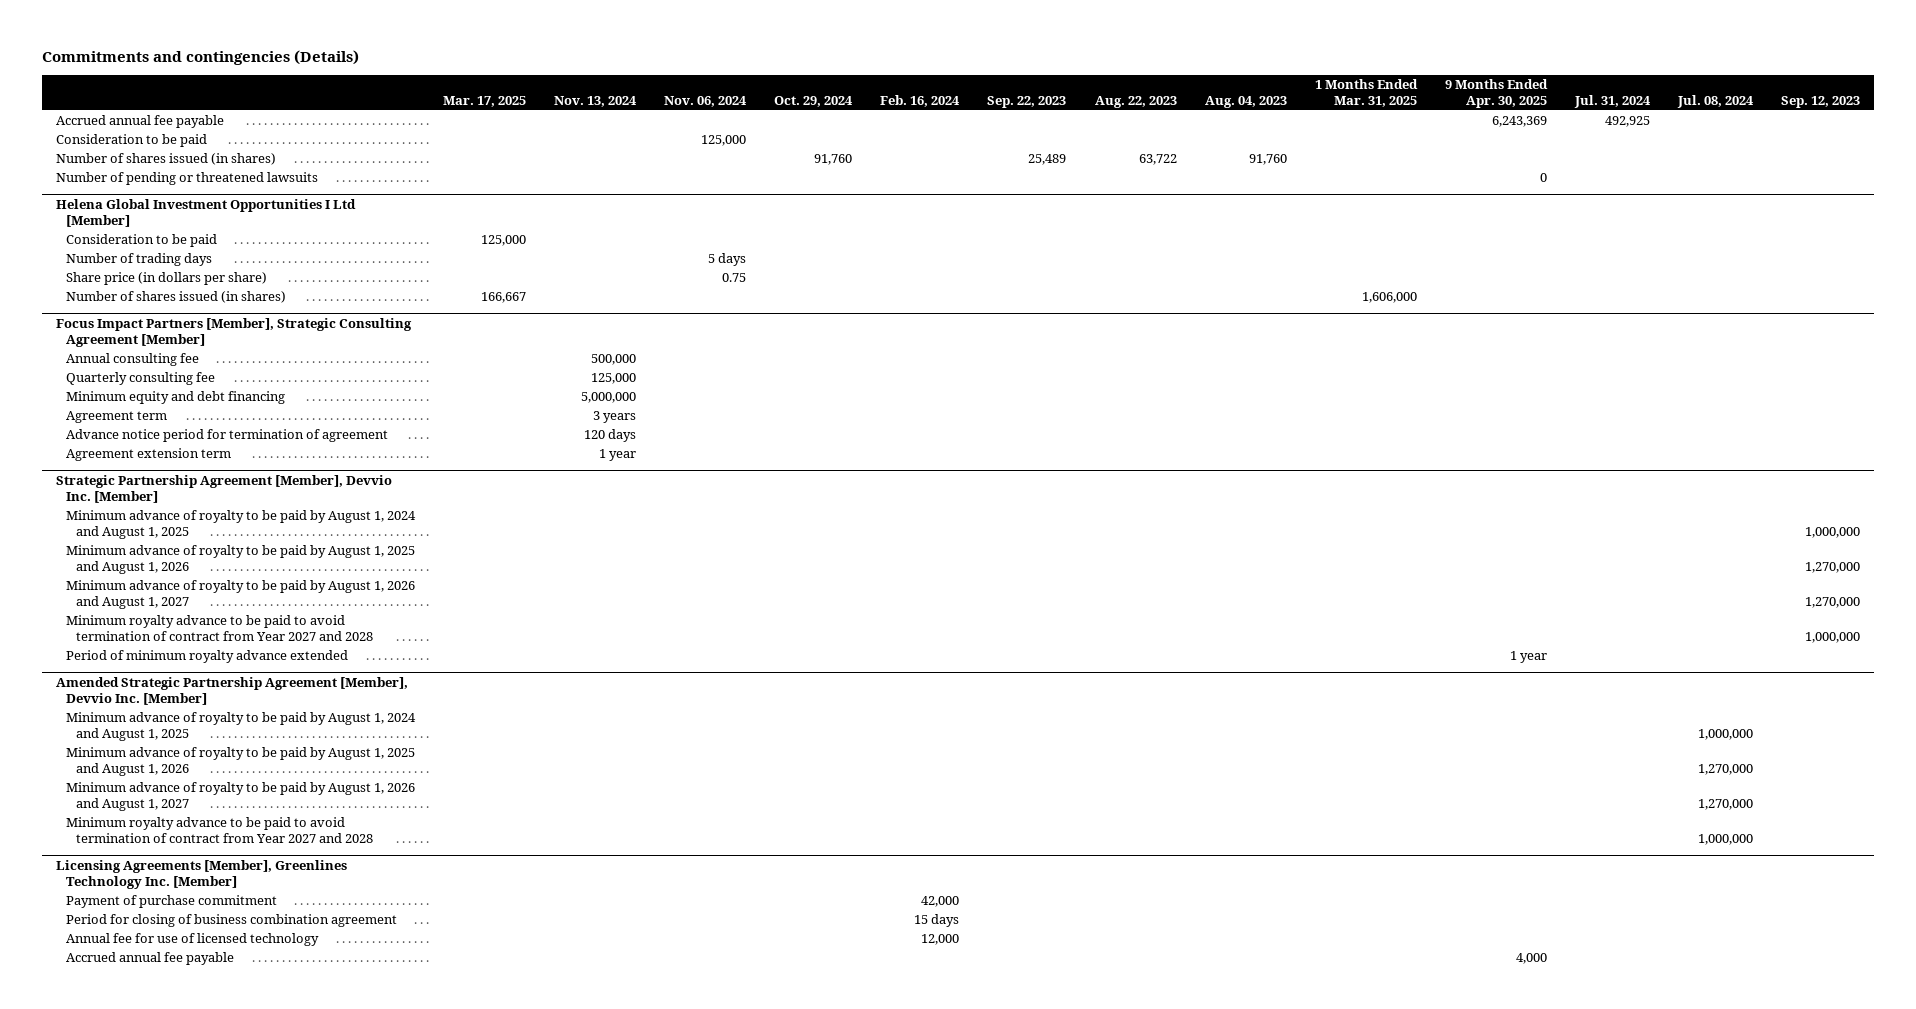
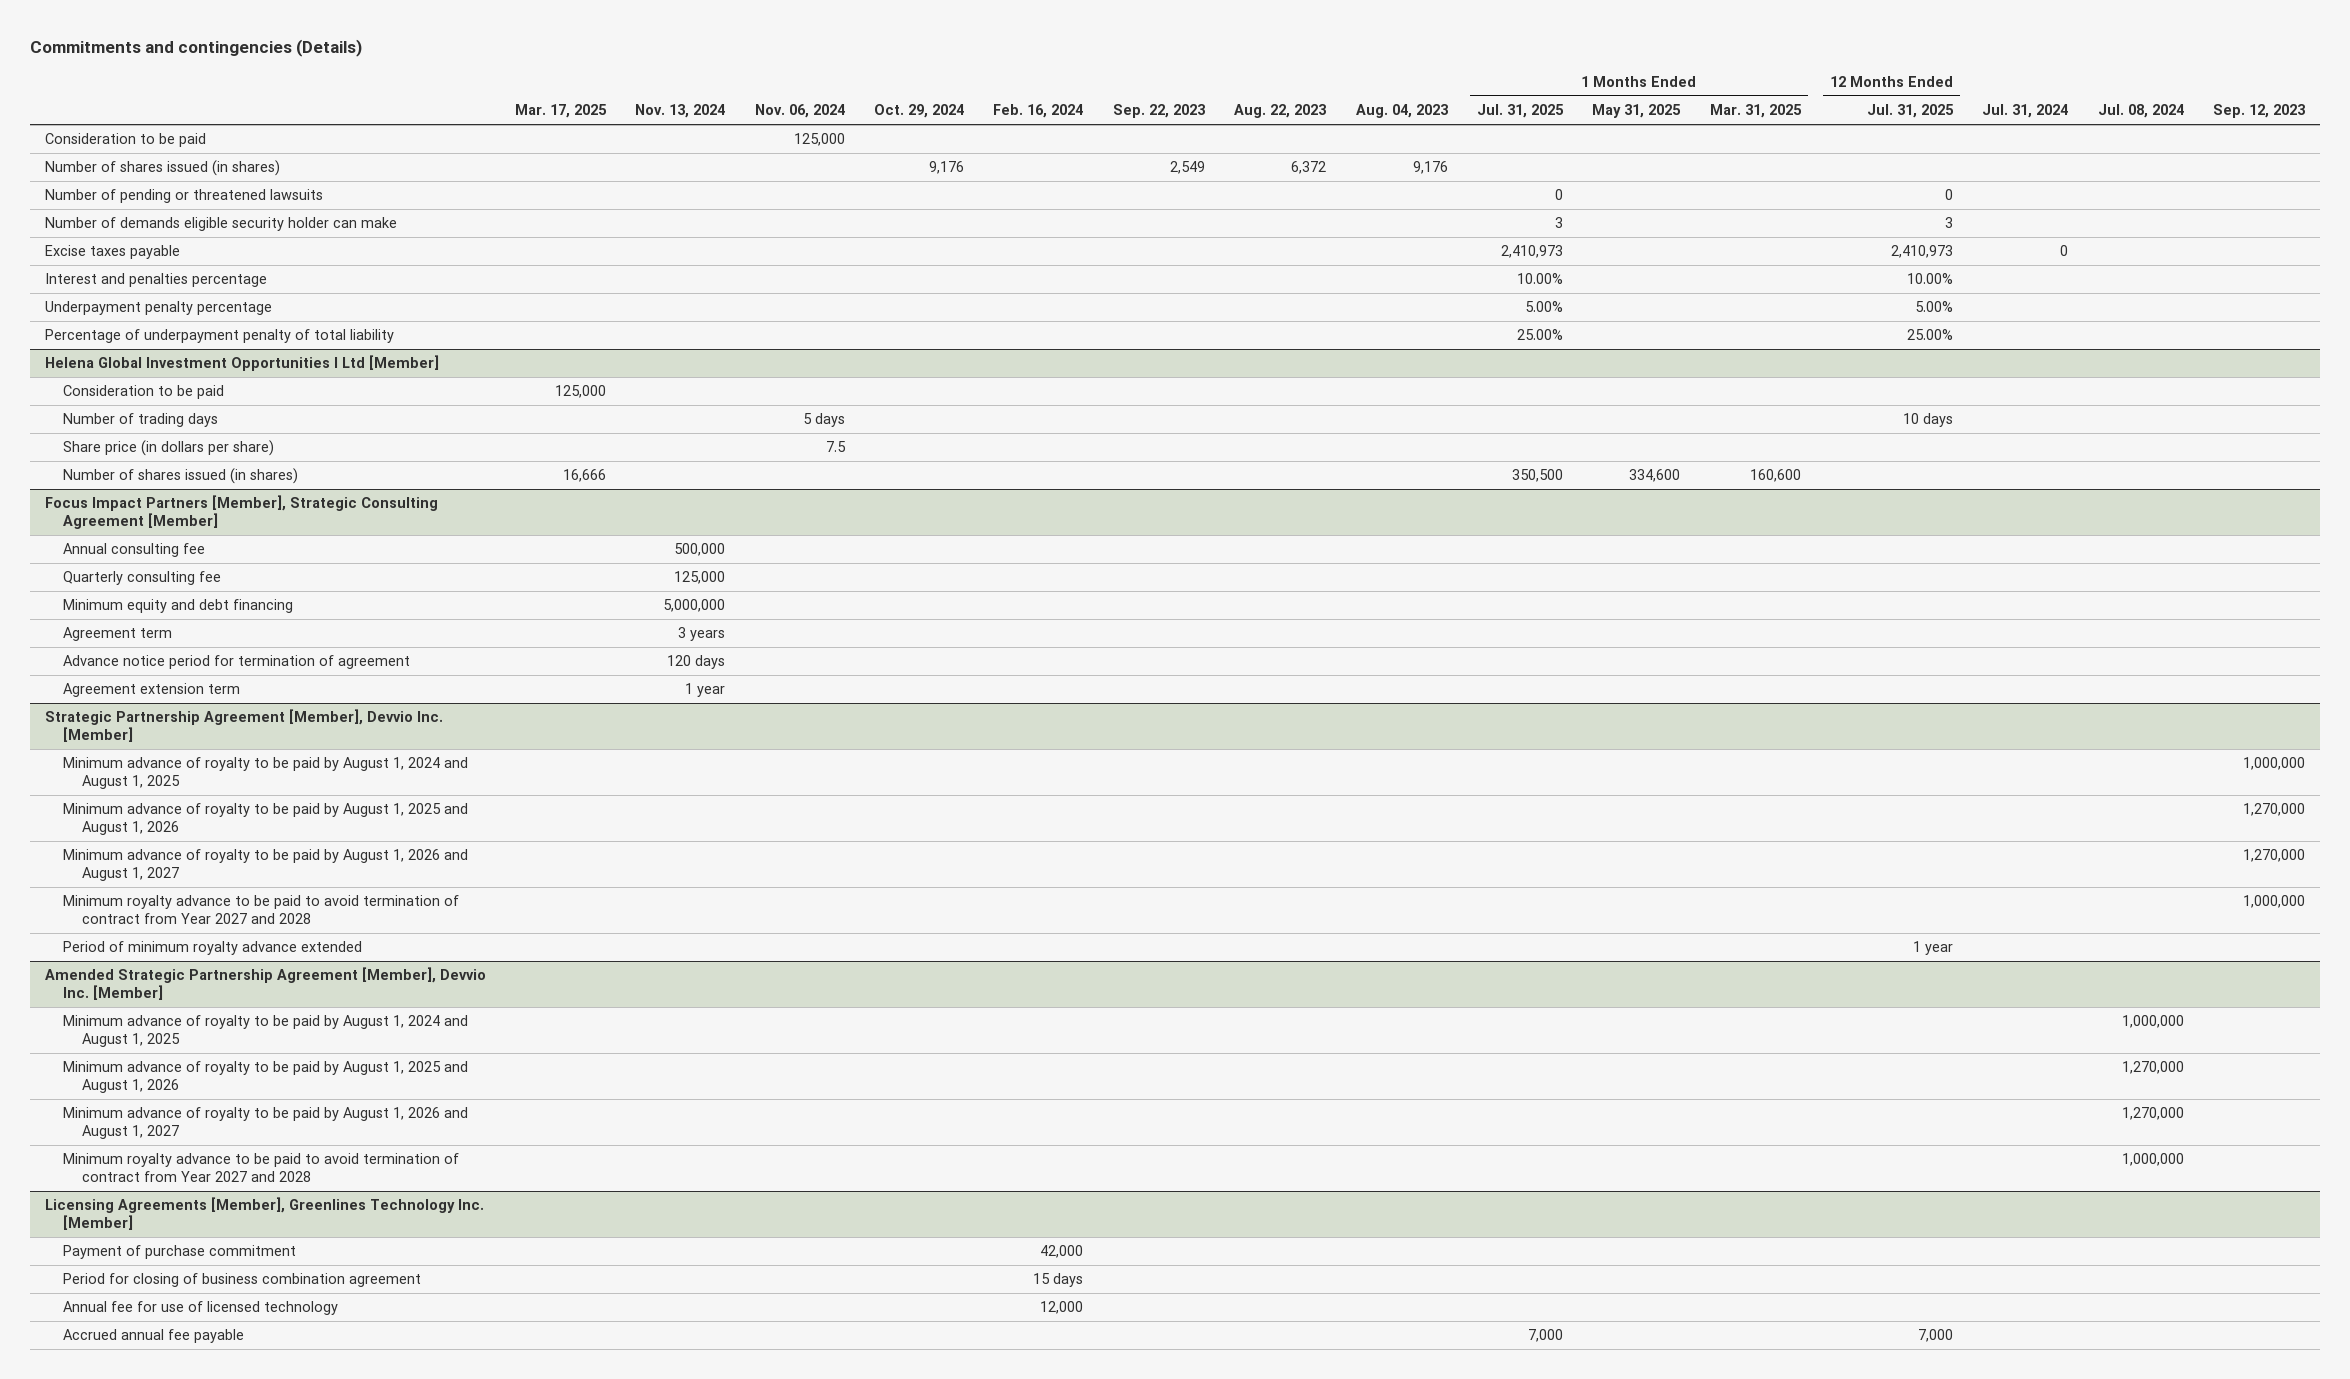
- | Mar. 17, 2025 | Nov. 13, 2024 | Nov. 06, 2024 | Oct. 29, 2024 | Feb. 16, 2024 | Sep. 22, 2023 | Aug. 22, 2023 | Aug. 04, 2023 | 1 Months Ended Mar. 31, 2025 | 9 Months Ended Apr. 30, 2025 | Jul. 31, 2024 | Jul. 08, 2024 | Sep. 12, 2023
+ | Mar. 17, 2025 | Nov. 13, 2024 | Nov. 06, 2024 | Oct. 29, 2024 | Feb. 16, 2024 | Sep. 22, 2023 | Aug. 22, 2023 | Aug. 04, 2023 | 1 Months Ended Jul. 31, 2025 | 1 Months Ended May 31, 2025 | 1 Months Ended Mar. 31, 2025 | 12 Months Ended Jul. 31, 2025 | Jul. 31, 2024 | Jul. 08, 2024 | Sep. 12, 2023
- Accrued annual fee payable | | | | | | | | | | 6,243,369 | 492,925 | |
- Number of shares issued (in shares) | | | | 91,760 | | 25,489 | 63,722 | 91,760 | | | | |
+ Number of shares issued (in shares) | | | | 9,176 | | 2,549 | 6,372 | 9,176 | | | | | | |
+ Number of demands eligible security holder can make | | | | | | | | | 3 | | | 3 | | |
+ Excise taxes payable | | | | | | | | | 2,410,973 | | | 2,410,973 | 0 | |
+ Interest and penalties percentage | | | | | | | | | 10.00% | | | 10.00% | | |
+ Underpayment penalty percentage | | | | | | | | | 5.00% | | | 5.00% | | |
+ Percentage of underpayment penalty of total liability | | | | | | | | | 25.00% | | | 25.00% | | |
@ Helena Global Investment Opportunities I Ltd [Member]
- Share price (in dollars per share) | | | 0.75 | | | | | | | | | |
- Number of shares issued (in shares) | 166,667 | | | | | | | | 1,606,000 | | | |
+ Share price (in dollars per share) | | | 7.5 | | | | | | | | | | | |
+ Number of shares issued (in shares) | 16,666 | | | | | | | | 350,500 | 334,600 | 160,600 | | | |

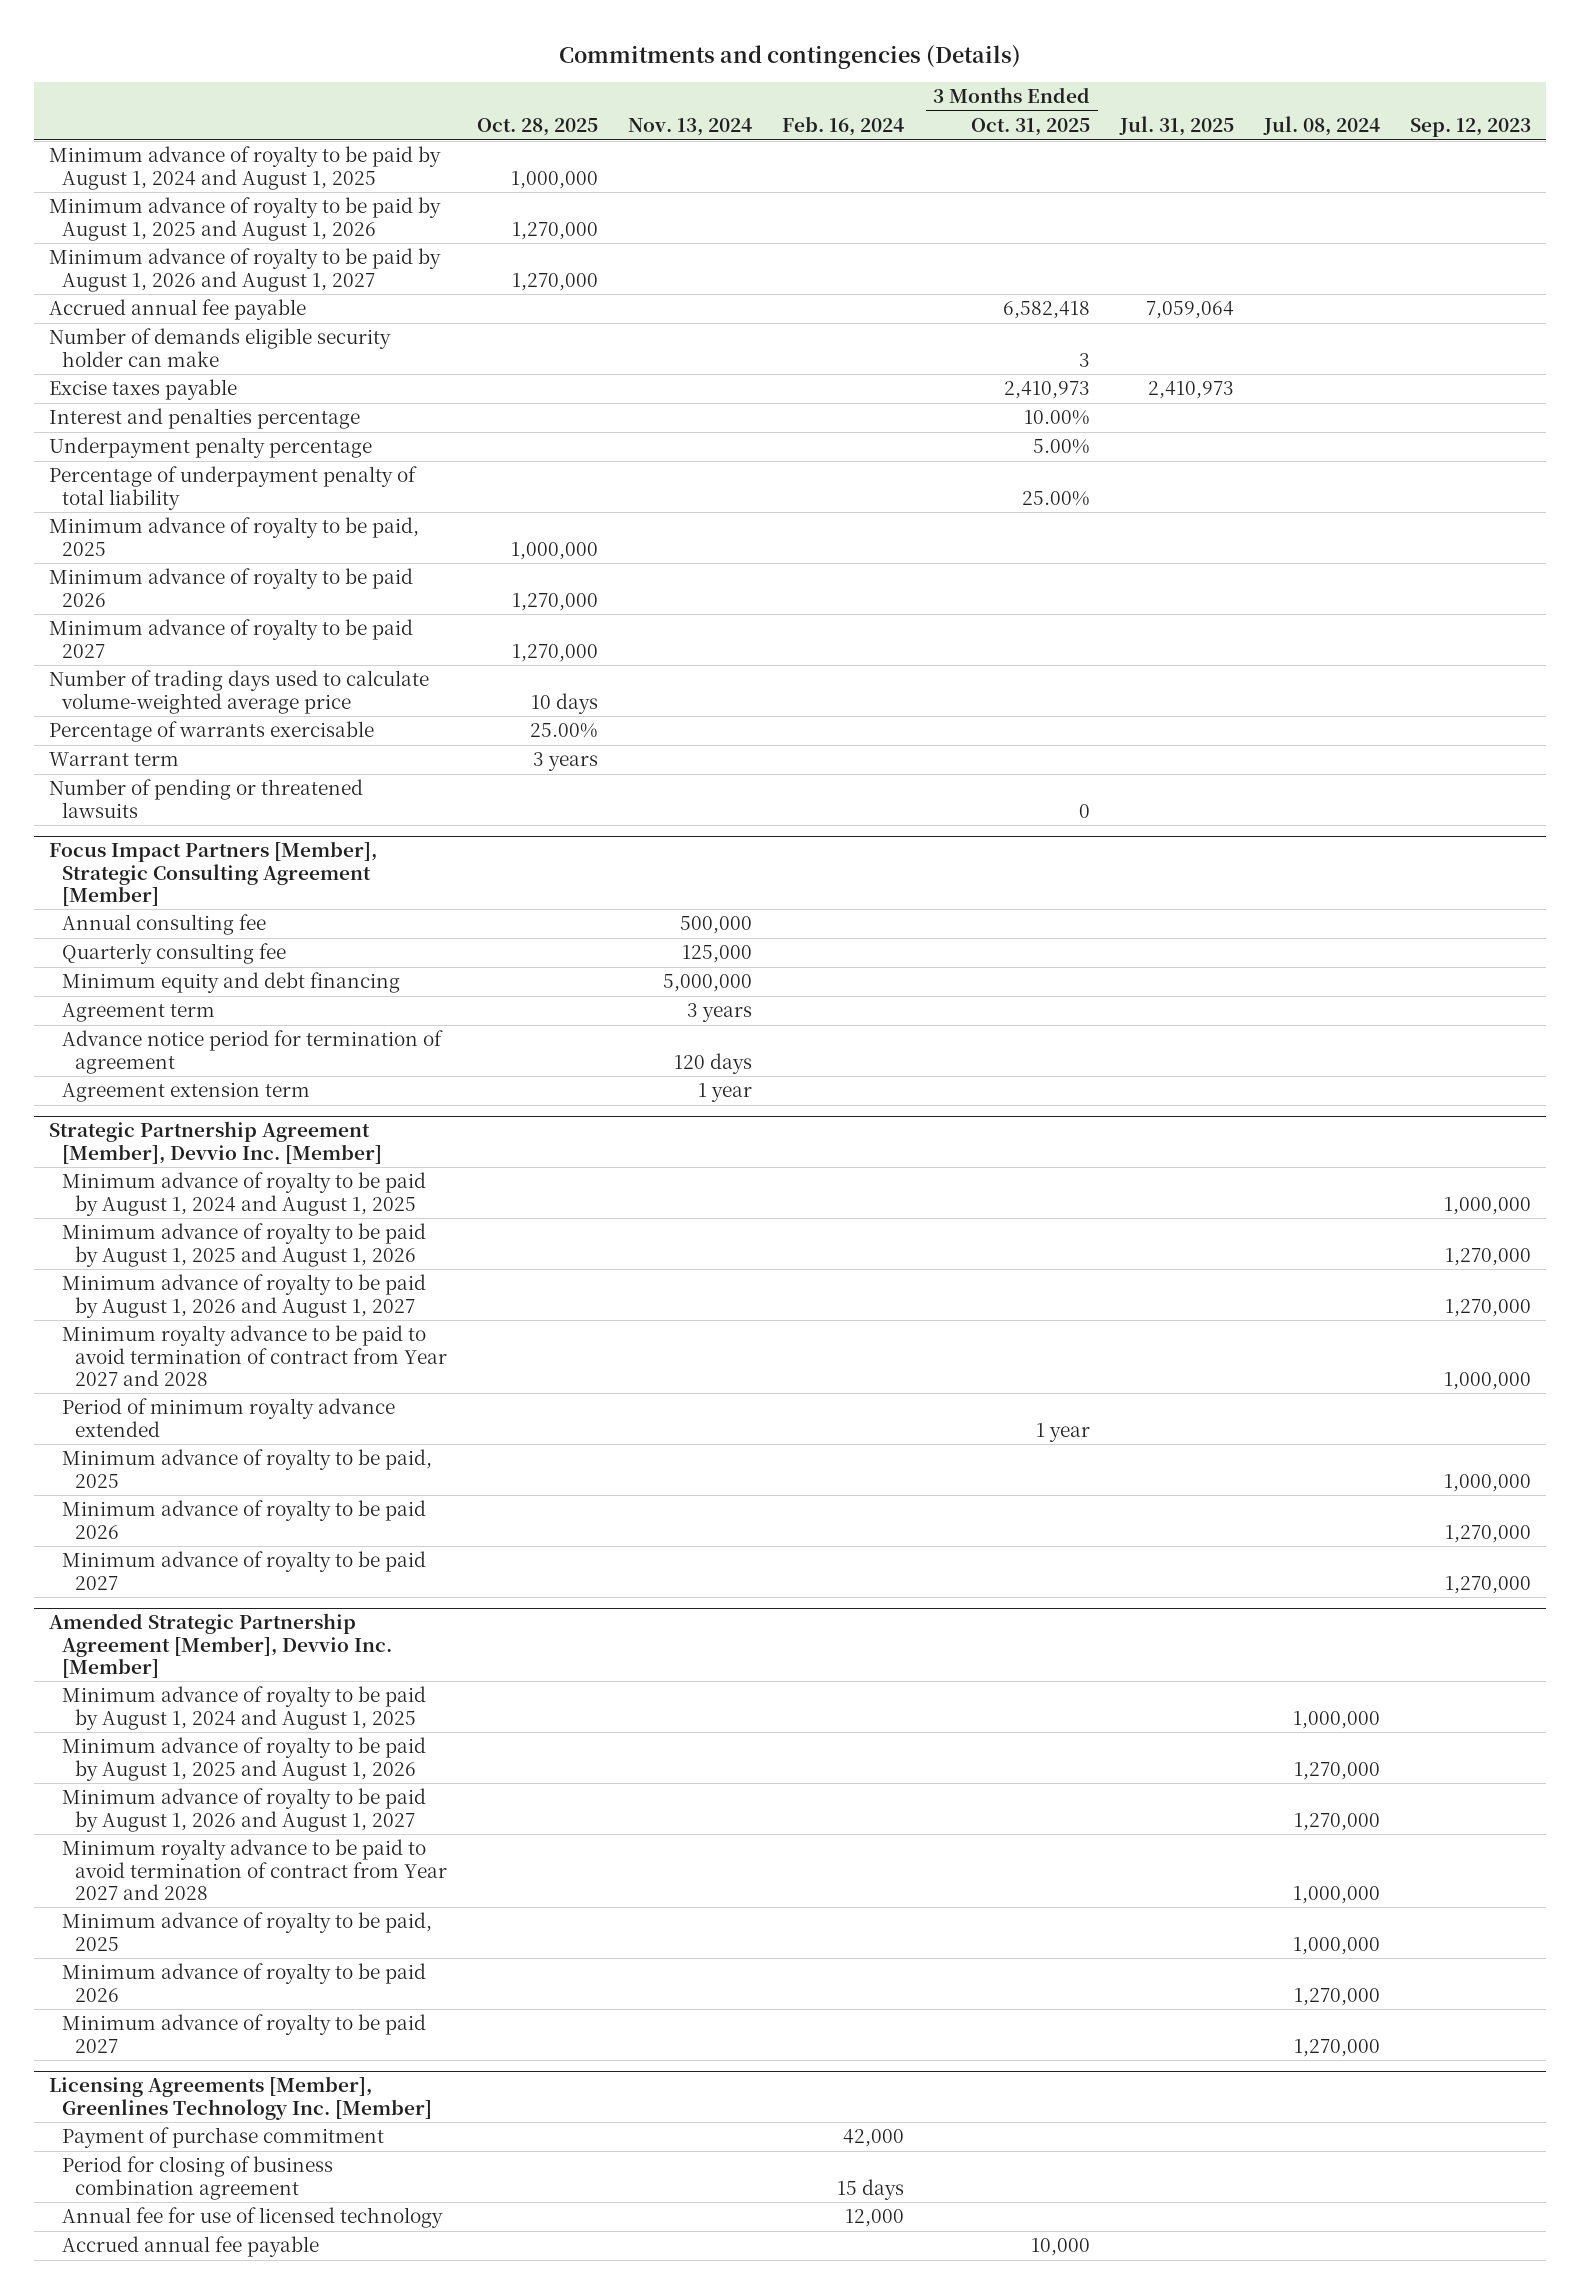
- | Mar. 17, 2025 | Nov. 13, 2024 | Nov. 06, 2024 | Oct. 29, 2024 | Feb. 16, 2024 | Sep. 22, 2023 | Aug. 22, 2023 | Aug. 04, 2023 | 1 Months Ended Jul. 31, 2025 | 1 Months Ended May 31, 2025 | 1 Months Ended Mar. 31, 2025 | 12 Months Ended Jul. 31, 2025 | Jul. 31, 2024 | Jul. 08, 2024 | Sep. 12, 2023
+ | Oct. 28, 2025 | Nov. 13, 2024 | Feb. 16, 2024 | 3 Months Ended Oct. 31, 2025 | Jul. 31, 2025 | Jul. 08, 2024 | Sep. 12, 2023
- Consideration to be paid | | | 125,000 | | | | | | | | | | | |
- Number of shares issued (in shares) | | | | 9,176 | | 2,549 | 6,372 | 9,176 | | | | | | |
+ Minimum advance of royalty to be paid by August 1, 2024 and August 1, 2025 | 1,000,000 | | | | | |
+ Minimum advance of royalty to be paid by August 1, 2025 and August 1, 2026 | 1,270,000 | | | | | |
+ Minimum advance of royalty to be paid by August 1, 2026 and August 1, 2027 | 1,270,000 | | | | | |
+ Accrued annual fee payable | | | | 6,582,418 | 7,059,064 | |
- Helena Global Investment Opportunities I Ltd [Member]
- Consideration to be paid | 125,000 | | | | | | | | | | | | | |
- Number of trading days | | | 5 days | | | | | | | | | 10 days | | |
- Share price (in dollars per share) | | | 7.5 | | | | | | | | | | | |
- Number of shares issued (in shares) | 16,666 | | | | | | | | 350,500 | 334,600 | 160,600 | | | |
+ Minimum advance of royalty to be paid, 2025 | 1,000,000 | | | | | |
+ Minimum advance of royalty to be paid 2026 | 1,270,000 | | | | | |
+ Minimum advance of royalty to be paid 2027 | 1,270,000 | | | | | |
+ Number of trading days used to calculate volume-weighted average price | 10 days | | | | | |
+ Percentage of warrants exercisable | 25.00% | | | | | |
+ Warrant term | 3 years | | | | | |
moved down: Number of pending or threatened lawsuits | | | | 0 | | |
@ Strategic Partnership Agreement [Member], Devvio Inc. [Member]
+ Minimum advance of royalty to be paid, 2025 | | | | | | | 1,000,000
+ Minimum advance of royalty to be paid 2026 | | | | | | | 1,270,000
+ Minimum advance of royalty to be paid 2027 | | | | | | | 1,270,000
@ Amended Strategic Partnership Agreement [Member], Devvio Inc. [Member]
+ Minimum advance of royalty to be paid, 2025 | | | | | | 1,000,000 |
+ Minimum advance of royalty to be paid 2026 | | | | | | 1,270,000 |
+ Minimum advance of royalty to be paid 2027 | | | | | | 1,270,000 |

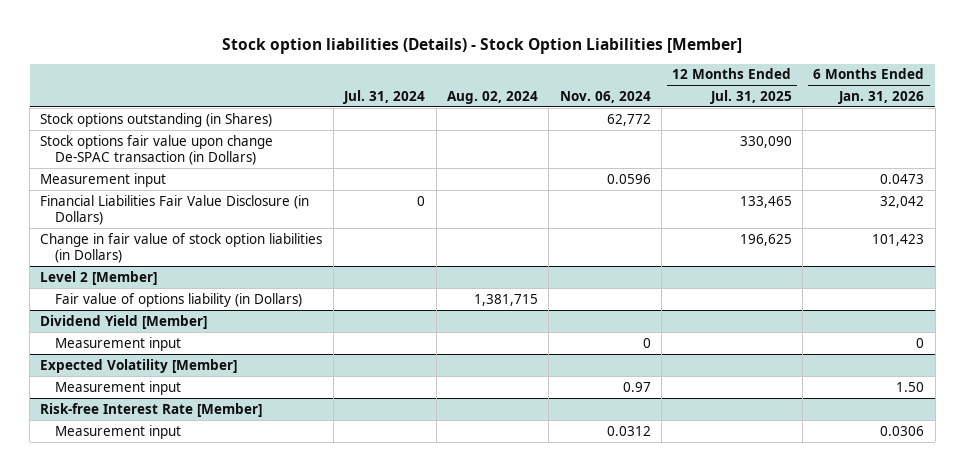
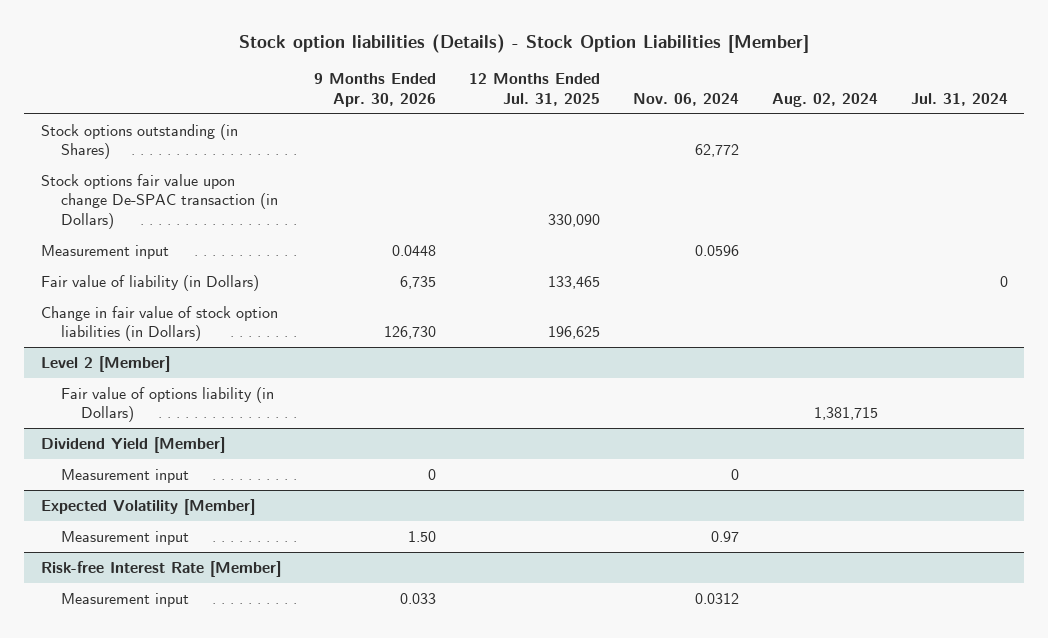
- | Jul. 31, 2024 | Aug. 02, 2024 | Nov. 06, 2024 | 12 Months Ended Jul. 31, 2025 | 6 Months Ended Jan. 31, 2026
+ | 9 Months Ended Apr. 30, 2026 | 12 Months Ended Jul. 31, 2025 | Nov. 06, 2024 | Aug. 02, 2024 | Jul. 31, 2024
- Financial Liabilities Fair Value Disclosure (in Dollars) | 0 | | | 133,465 | 32,042
+ Fair value of liability (in Dollars) | 6,735 | 133,465 | | | 0

